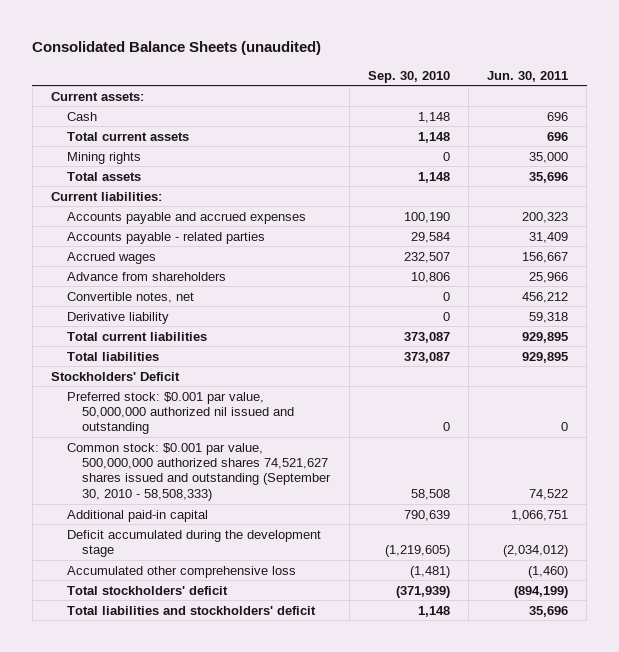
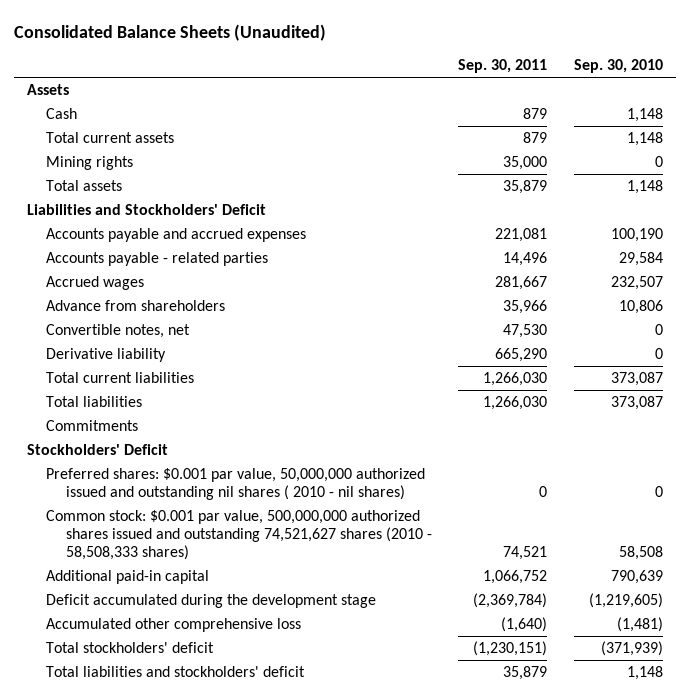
- Consolidated Balance Sheets (unaudited)
+ Consolidated Balance Sheets (Unaudited)
- | Sep. 30, 2010 | Jun. 30, 2011
+ | Sep. 30, 2011 | Sep. 30, 2010
- Current assets:
+ Assets
- Current liabilities:
+ Liabilities and Stockholders' Deficit
+ Commitments
- Preferred stock: $0.001 par value, 50,000,000 authorized nil issued and outstanding | 0 | 0
- Common stock: $0.001 par value, 500,000,000 authorized shares 74,521,627 shares issued and outstanding (September 30, 2010 - 58,508,333) | 58,508 | 74,522
+ Preferred shares: $0.001 par value, 50,000,000 authorized issued and outstanding nil shares ( 2010 - nil shares) | 0 | 0
+ Common stock: $0.001 par value, 500,000,000 authorized shares issued and outstanding 74,521,627 shares (2010 - 58,508,333 shares) | 74,521 | 58,508

